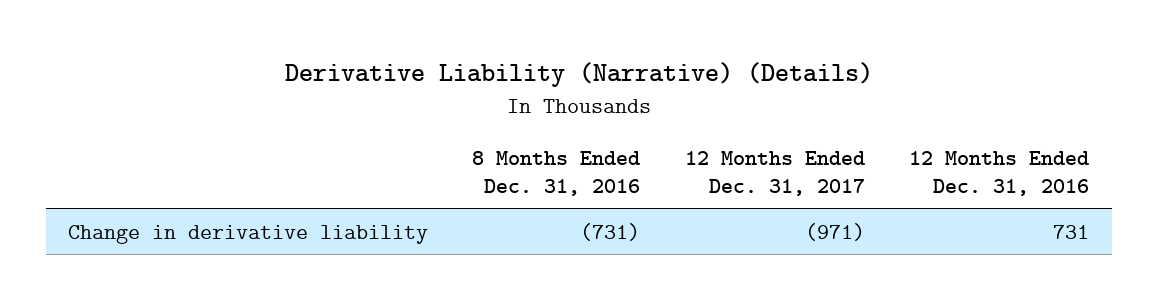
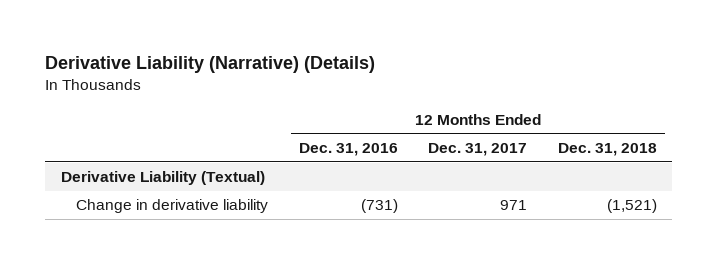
- | 8 Months Ended Dec. 31, 2016 | 12 Months Ended Dec. 31, 2017 | 12 Months Ended Dec. 31, 2016
+ | 12 Months Ended Dec. 31, 2016 | 12 Months Ended Dec. 31, 2017 | 12 Months Ended Dec. 31, 2018
- Change in derivative liability | (731) | (971) | 731
+ Derivative Liability (Textual)
+ Change in derivative liability | (731) | 971 | (1,521)

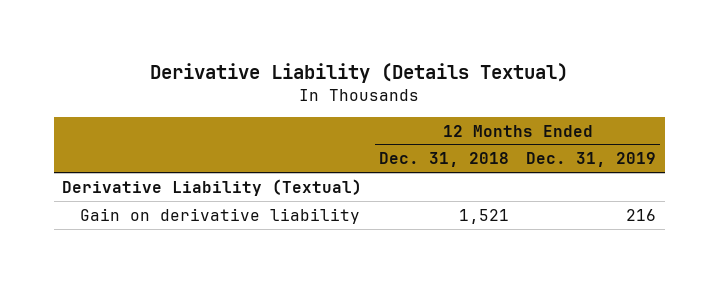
- Derivative Liability (Narrative) (Details)
+ Derivative Liability (Details Textual)
- | 12 Months Ended Dec. 31, 2016 | 12 Months Ended Dec. 31, 2017 | 12 Months Ended Dec. 31, 2018
+ | 12 Months Ended Dec. 31, 2018 | 12 Months Ended Dec. 31, 2019
- Change in derivative liability | (731) | 971 | (1,521)
+ Gain on derivative liability | 1,521 | 216

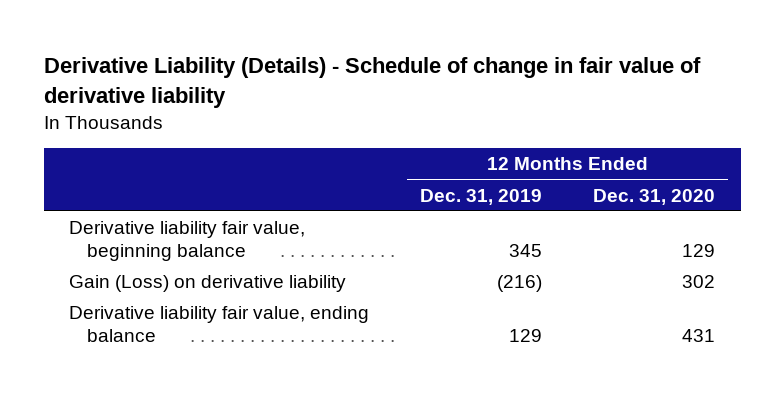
- Derivative Liability (Details Textual)
+ Derivative Liability (Details) - Schedule of change in fair value of derivative liability
- | 12 Months Ended Dec. 31, 2018 | 12 Months Ended Dec. 31, 2019
+ | 12 Months Ended Dec. 31, 2019 | 12 Months Ended Dec. 31, 2020
- Derivative Liability (Textual)
- Gain on derivative liability | 1,521 | 216
+ Derivative liability fair value, beginning balance | 345 | 129
+ Gain (Loss) on derivative liability | (216) | 302
+ Derivative liability fair value, ending balance | 129 | 431

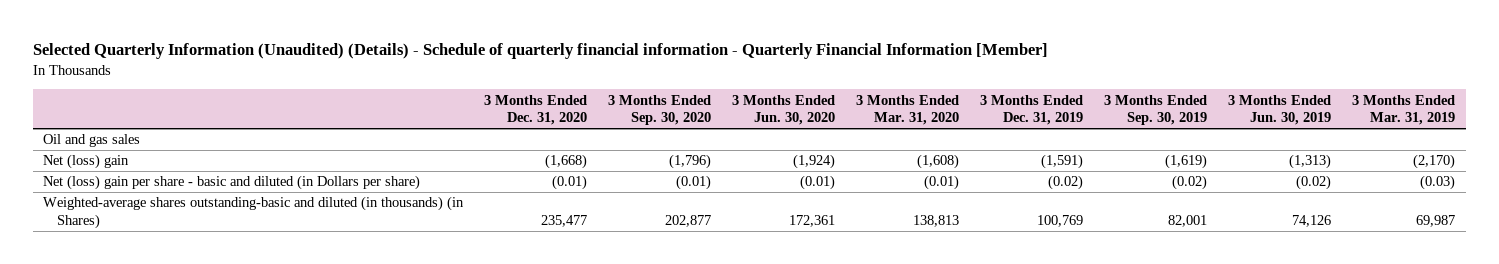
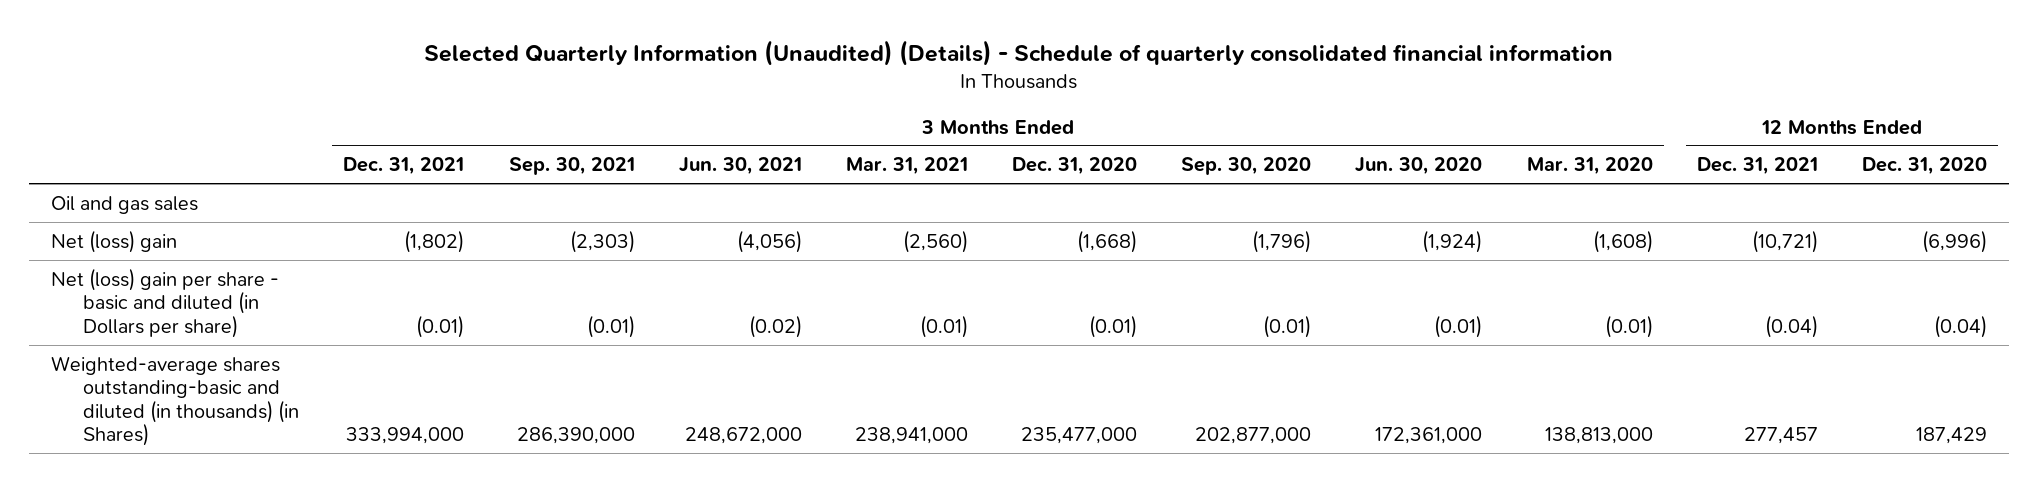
- Selected Quarterly Information (Unaudited) (Details) - Schedule of quarterly financial information - Quarterly Financial Information [Member]
+ Selected Quarterly Information (Unaudited) (Details) - Schedule of quarterly consolidated financial information
- | 3 Months Ended Dec. 31, 2020 | 3 Months Ended Sep. 30, 2020 | 3 Months Ended Jun. 30, 2020 | 3 Months Ended Mar. 31, 2020 | 3 Months Ended Dec. 31, 2019 | 3 Months Ended Sep. 30, 2019 | 3 Months Ended Jun. 30, 2019 | 3 Months Ended Mar. 31, 2019
+ | 3 Months Ended Dec. 31, 2021 | 3 Months Ended Sep. 30, 2021 | 3 Months Ended Jun. 30, 2021 | 3 Months Ended Mar. 31, 2021 | 3 Months Ended Dec. 31, 2020 | 3 Months Ended Sep. 30, 2020 | 3 Months Ended Jun. 30, 2020 | 3 Months Ended Mar. 31, 2020 | 12 Months Ended Dec. 31, 2021 | 12 Months Ended Dec. 31, 2020
- Weighted-average shares outstanding-basic and diluted (in thousands) (in Shares) | 235,477 | 202,877 | 172,361 | 138,813 | 100,769 | 82,001 | 74,126 | 69,987
+ Weighted-average shares outstanding-basic and diluted (in thousands) (in Shares) | 333,994,000 | 286,390,000 | 248,672,000 | 238,941,000 | 235,477,000 | 202,877,000 | 172,361,000 | 138,813,000 | 277,457 | 187,429

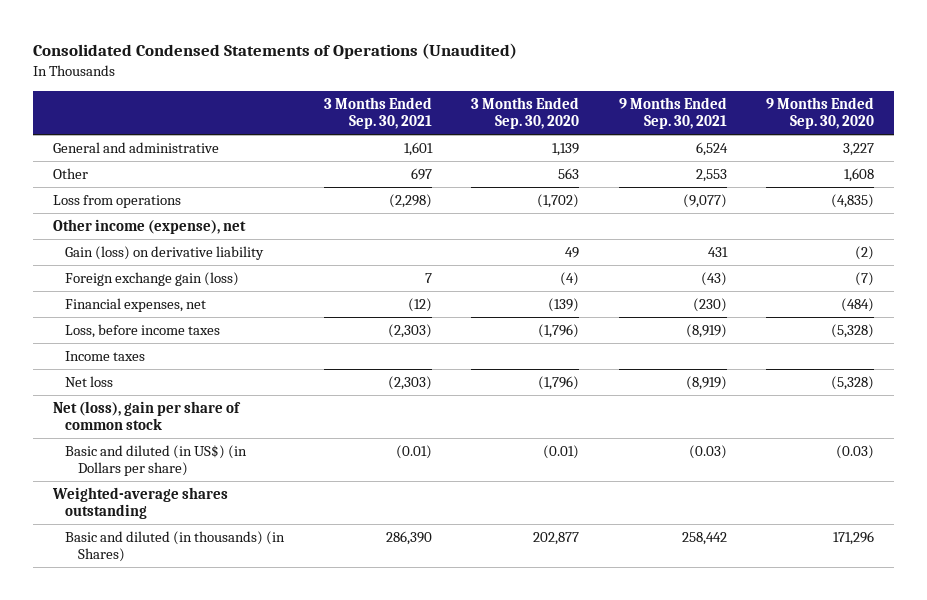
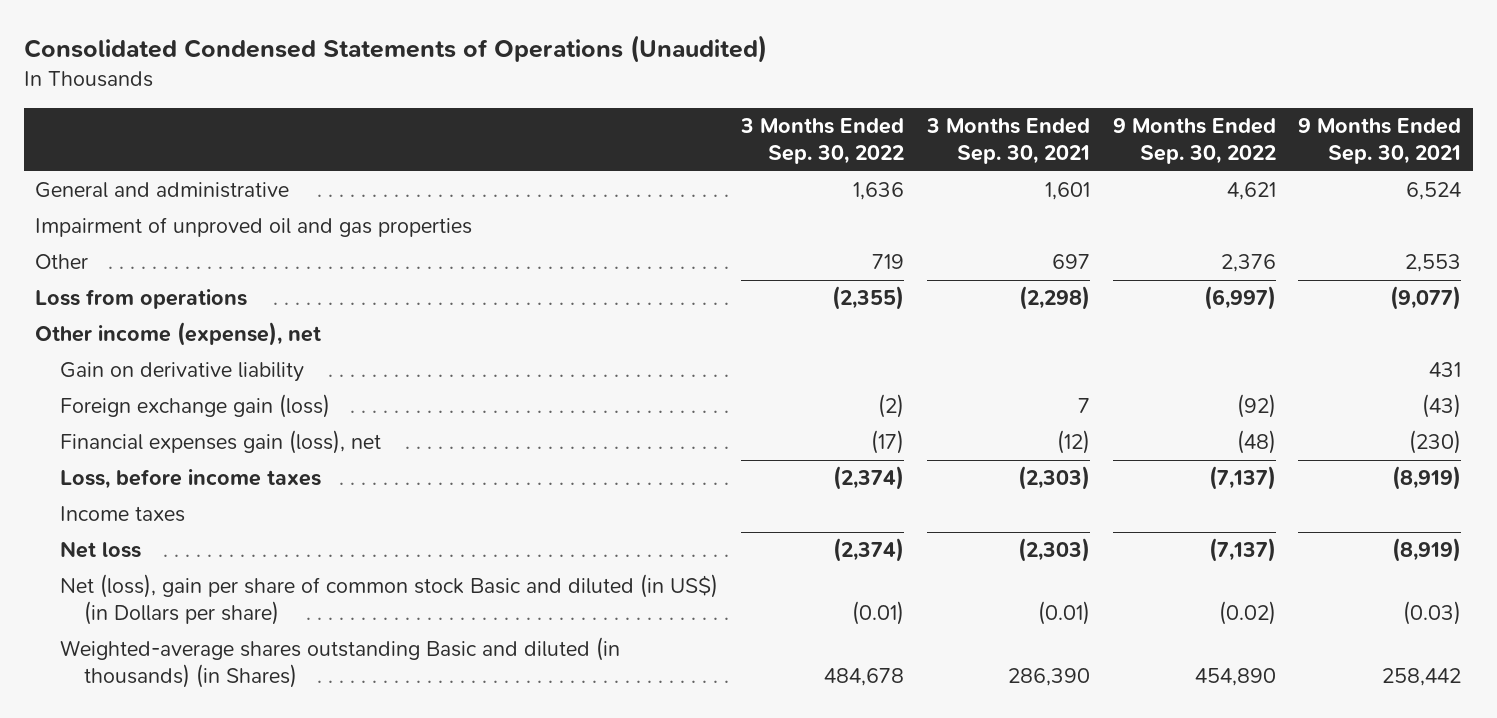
- | 3 Months Ended Sep. 30, 2021 | 3 Months Ended Sep. 30, 2020 | 9 Months Ended Sep. 30, 2021 | 9 Months Ended Sep. 30, 2020
+ | 3 Months Ended Sep. 30, 2022 | 3 Months Ended Sep. 30, 2021 | 9 Months Ended Sep. 30, 2022 | 9 Months Ended Sep. 30, 2021
+ Impairment of unproved oil and gas properties
- Gain (loss) on derivative liability | | 49 | 431 | (2)
+ Gain on derivative liability | | | | 431
- Financial expenses, net | (12) | (139) | (230) | (484)
+ Financial expenses gain (loss), net | (17) | (12) | (48) | (230)
- Net (loss), gain per share of common stock
- Basic and diluted (in US$) (in Dollars per share) | (0.01) | (0.01) | (0.03) | (0.03)
- Weighted-average shares outstanding
- Basic and diluted (in thousands) (in Shares) | 286,390 | 202,877 | 258,442 | 171,296
+ Net (loss), gain per share of common stock Basic and diluted (in US$) (in Dollars per share) | (0.01) | (0.01) | (0.02) | (0.03)
+ Weighted-average shares outstanding Basic and diluted (in thousands) (in Shares) | 484,678 | 286,390 | 454,890 | 258,442

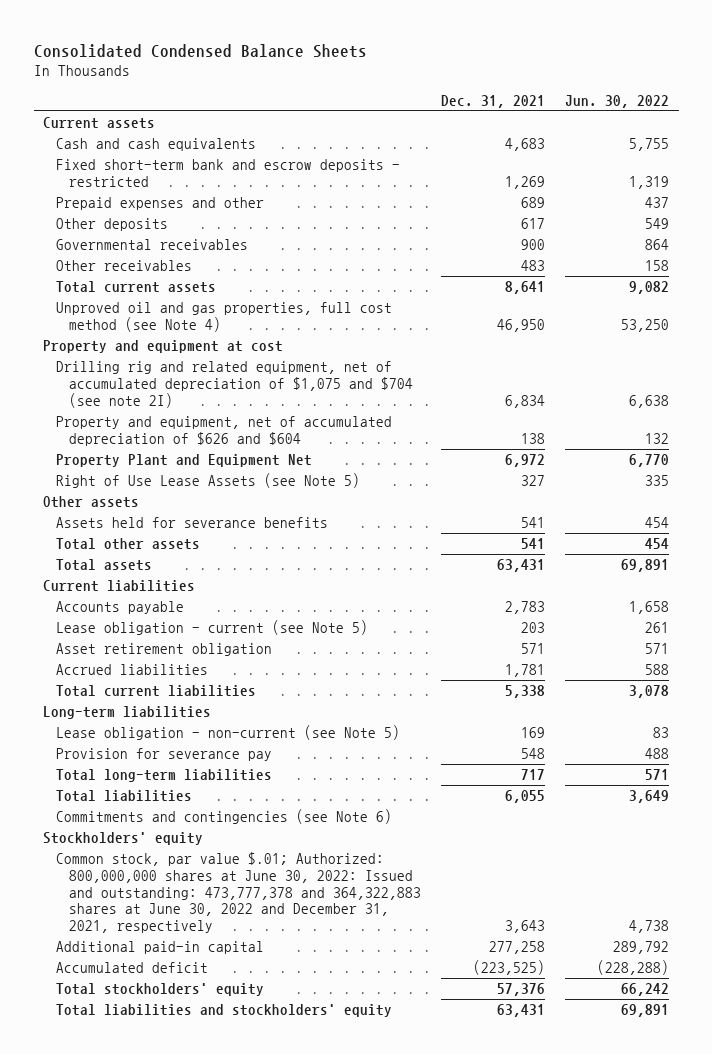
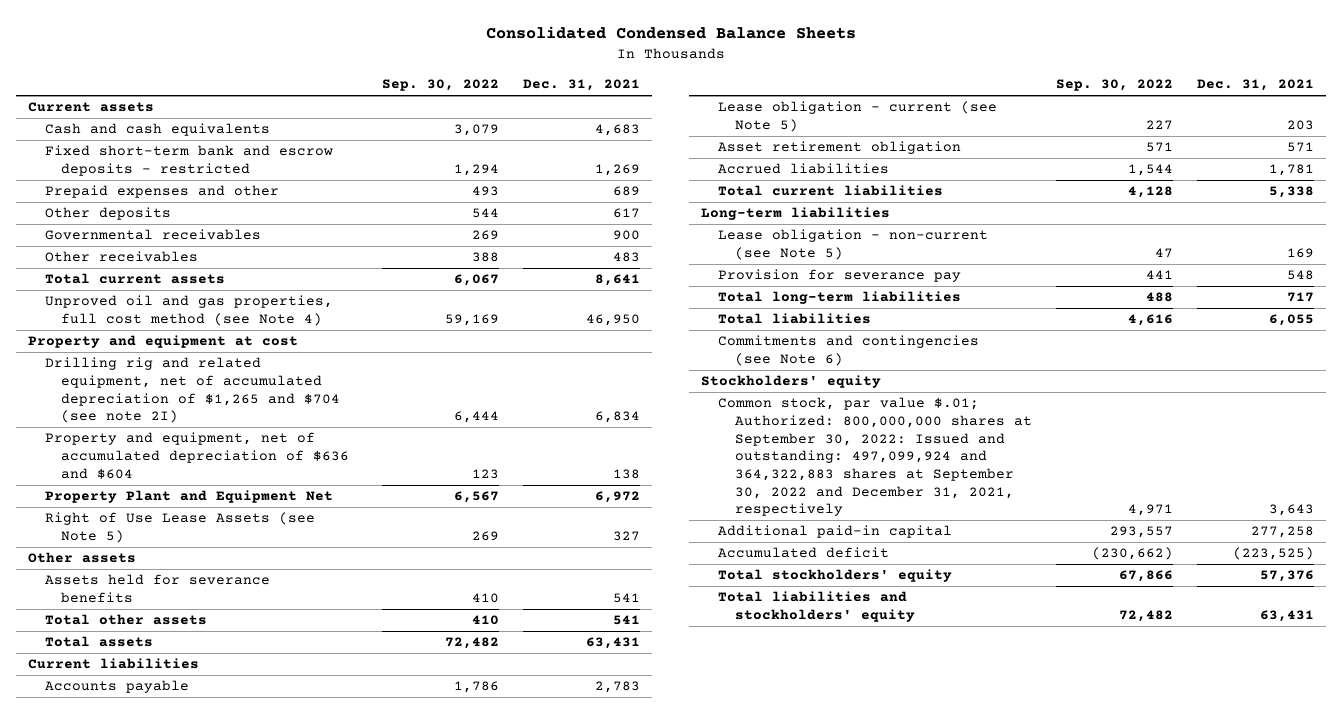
- | Dec. 31, 2021 | Jun. 30, 2022
+ | Sep. 30, 2022 | Dec. 31, 2021
- Drilling rig and related equipment, net of accumulated depreciation of $1,075 and $704 (see note 2I) | 6,834 | 6,638
- Property and equipment, net of accumulated depreciation of $626 and $604 | 138 | 132
+ Drilling rig and related equipment, net of accumulated depreciation of $1,265 and $704 (see note 2I) | 6,444 | 6,834
+ Property and equipment, net of accumulated depreciation of $636 and $604 | 123 | 138
- Common stock, par value $.01; Authorized: 800,000,000 shares at June 30, 2022: Issued and outstanding: 473,777,378 and 364,322,883 shares at June 30, 2022 and December 31, 2021, respectively | 3,643 | 4,738
+ Common stock, par value $.01; Authorized: 800,000,000 shares at September 30, 2022: Issued and outstanding: 497,099,924 and 364,322,883 shares at September 30, 2022 and December 31, 2021, respectively | 4,971 | 3,643

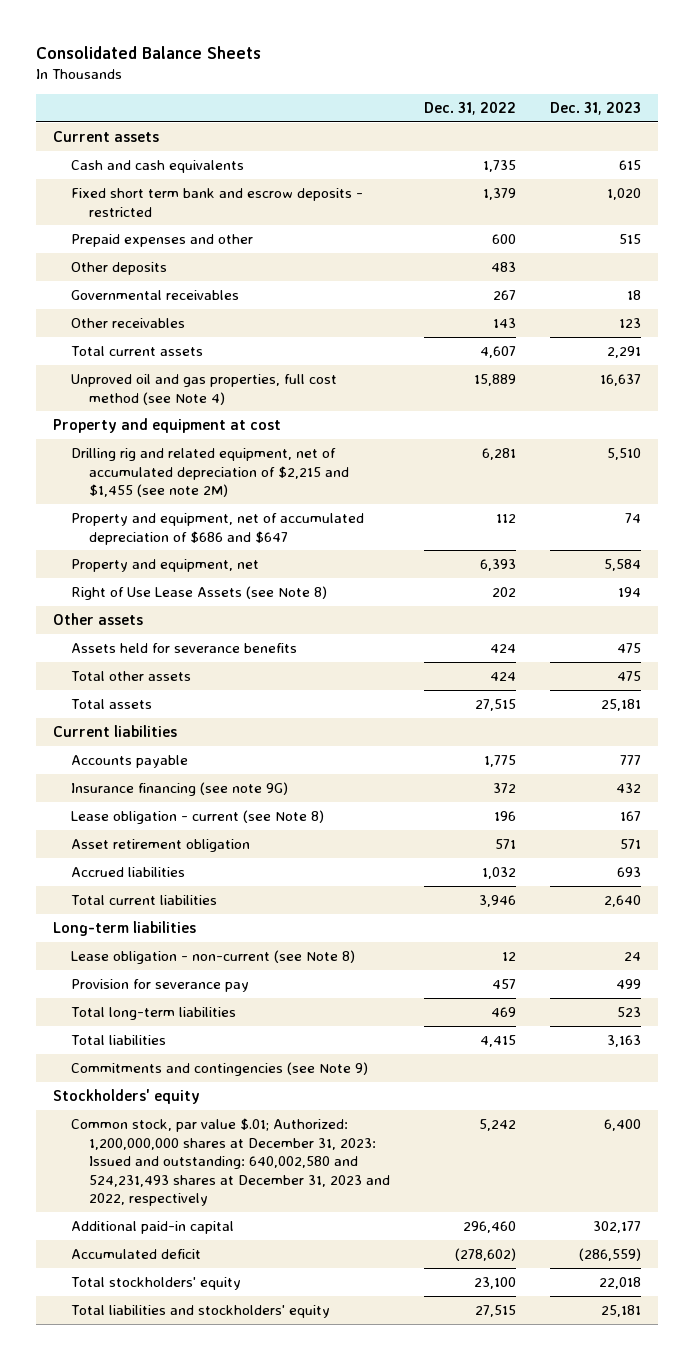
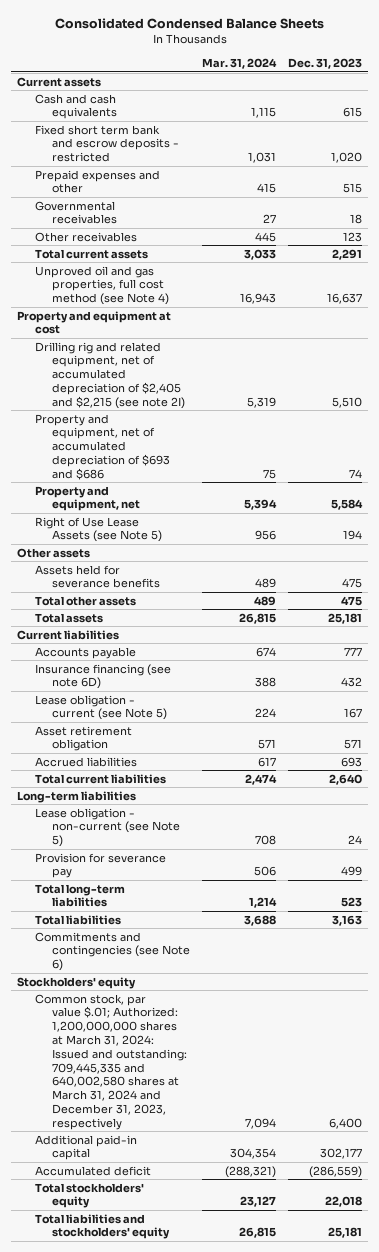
- Consolidated Balance Sheets
+ Consolidated Condensed Balance Sheets
- | Dec. 31, 2022 | Dec. 31, 2023
+ | Mar. 31, 2024 | Dec. 31, 2023
- Other deposits | 483 |
- Drilling rig and related equipment, net of accumulated depreciation of $2,215 and $1,455 (see note 2M) | 6,281 | 5,510
- Property and equipment, net of accumulated depreciation of $686 and $647 | 112 | 74
+ Drilling rig and related equipment, net of accumulated depreciation of $2,405 and $2,215 (see note 2I) | 5,319 | 5,510
+ Property and equipment, net of accumulated depreciation of $693 and $686 | 75 | 74
- Right of Use Lease Assets (see Note 8) | 202 | 194
+ Right of Use Lease Assets (see Note 5) | 956 | 194
- Insurance financing (see note 9G) | 372 | 432
- Lease obligation - current (see Note 8) | 196 | 167
+ Insurance financing (see note 6D) | 388 | 432
+ Lease obligation - current (see Note 5) | 224 | 167
- Lease obligation - non-current (see Note 8) | 12 | 24
+ Lease obligation - non-current (see Note 5) | 708 | 24
- Commitments and contingencies (see Note 9)
+ Commitments and contingencies (see Note 6)
- Common stock, par value $.01; Authorized: 1,200,000,000 shares at December 31, 2023: Issued and outstanding: 640,002,580 and 524,231,493 shares at December 31, 2023 and 2022, respectively | 5,242 | 6,400
+ Common stock, par value $.01; Authorized: 1,200,000,000 shares at March 31, 2024: Issued and outstanding: 709,445,335 and 640,002,580 shares at March 31, 2024 and December 31, 2023, respectively | 7,094 | 6,400

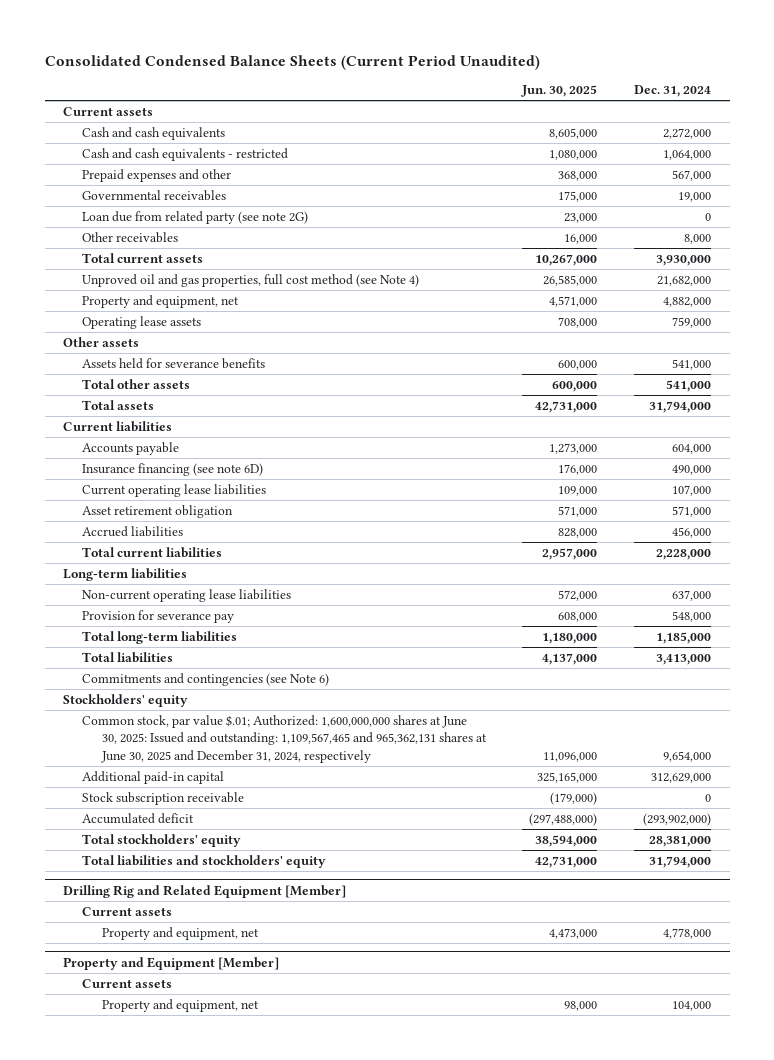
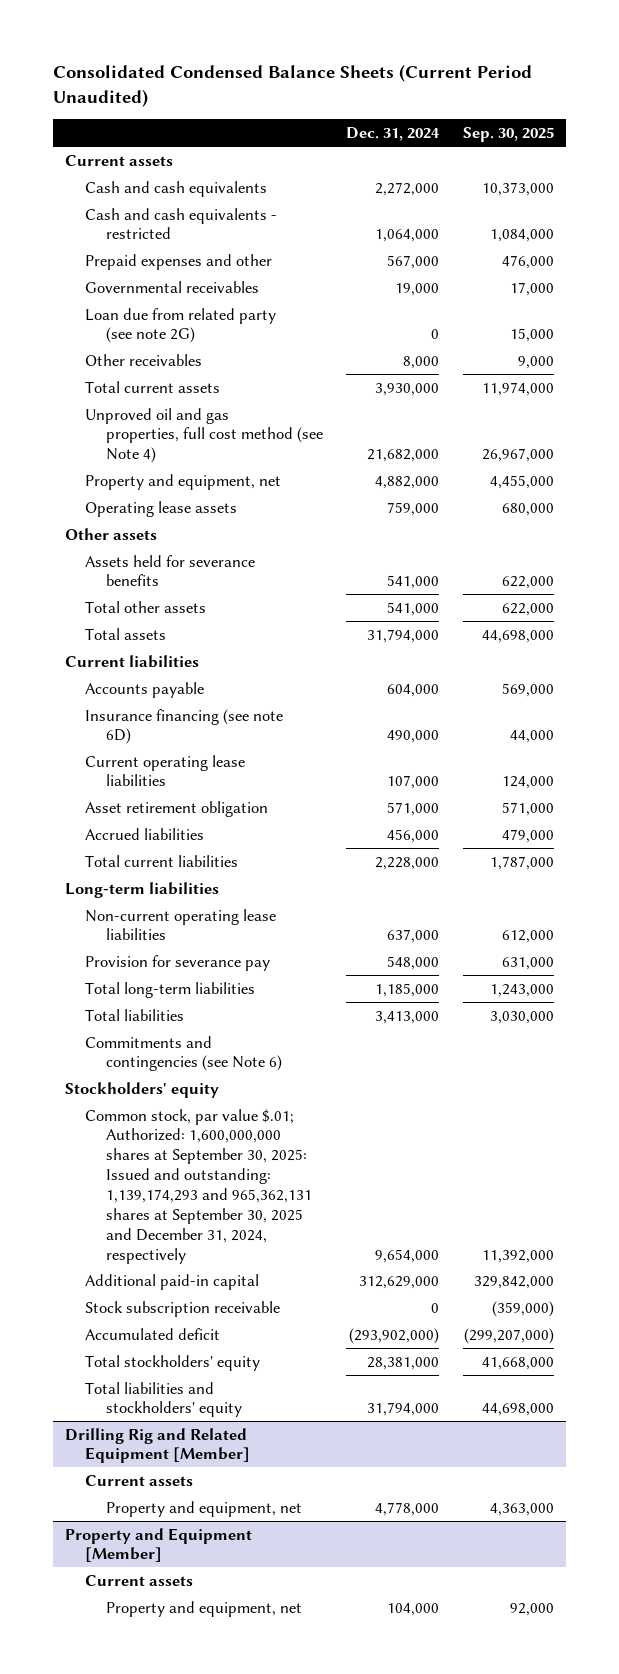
- | Jun. 30, 2025 | Dec. 31, 2024
+ | Dec. 31, 2024 | Sep. 30, 2025
- Common stock, par value $.01; Authorized: 1,600,000,000 shares at June 30, 2025: Issued and outstanding: 1,109,567,465 and 965,362,131 shares at June 30, 2025 and December 31, 2024, respectively | 11,096,000 | 9,654,000
+ Common stock, par value $.01; Authorized: 1,600,000,000 shares at September 30, 2025: Issued and outstanding: 1,139,174,293 and 965,362,131 shares at September 30, 2025 and December 31, 2024, respectively | 9,654,000 | 11,392,000

